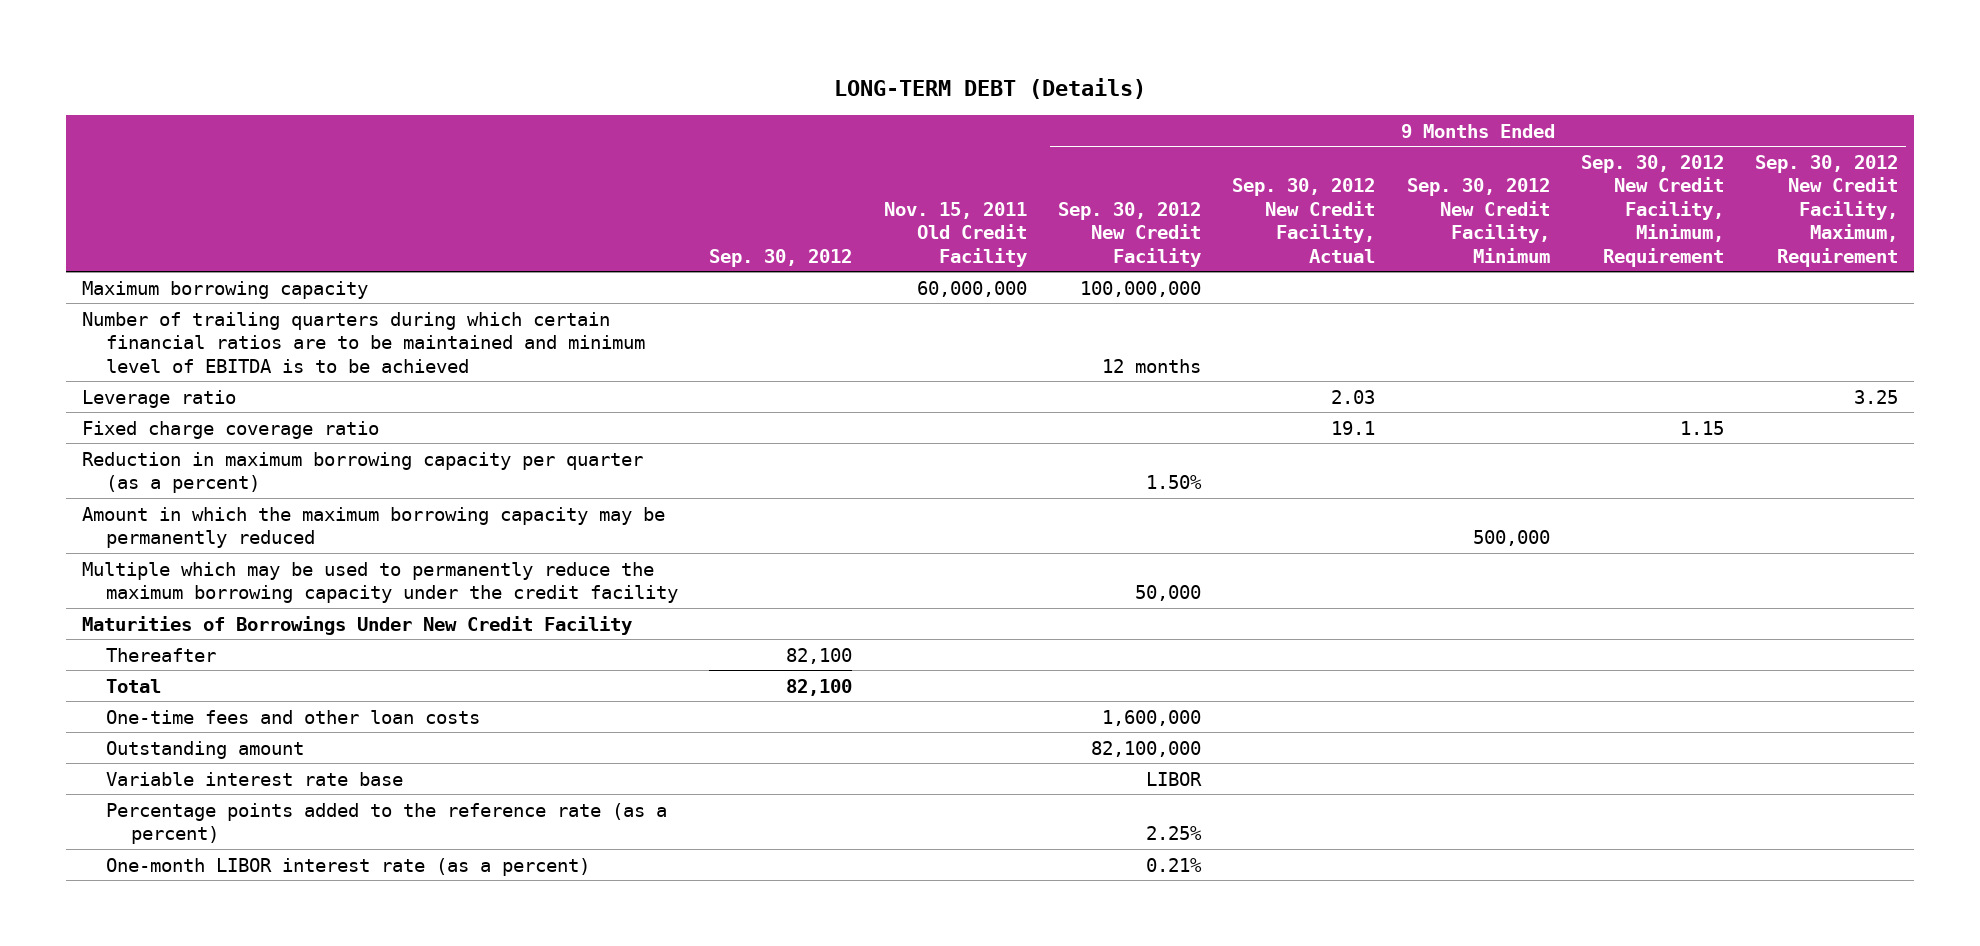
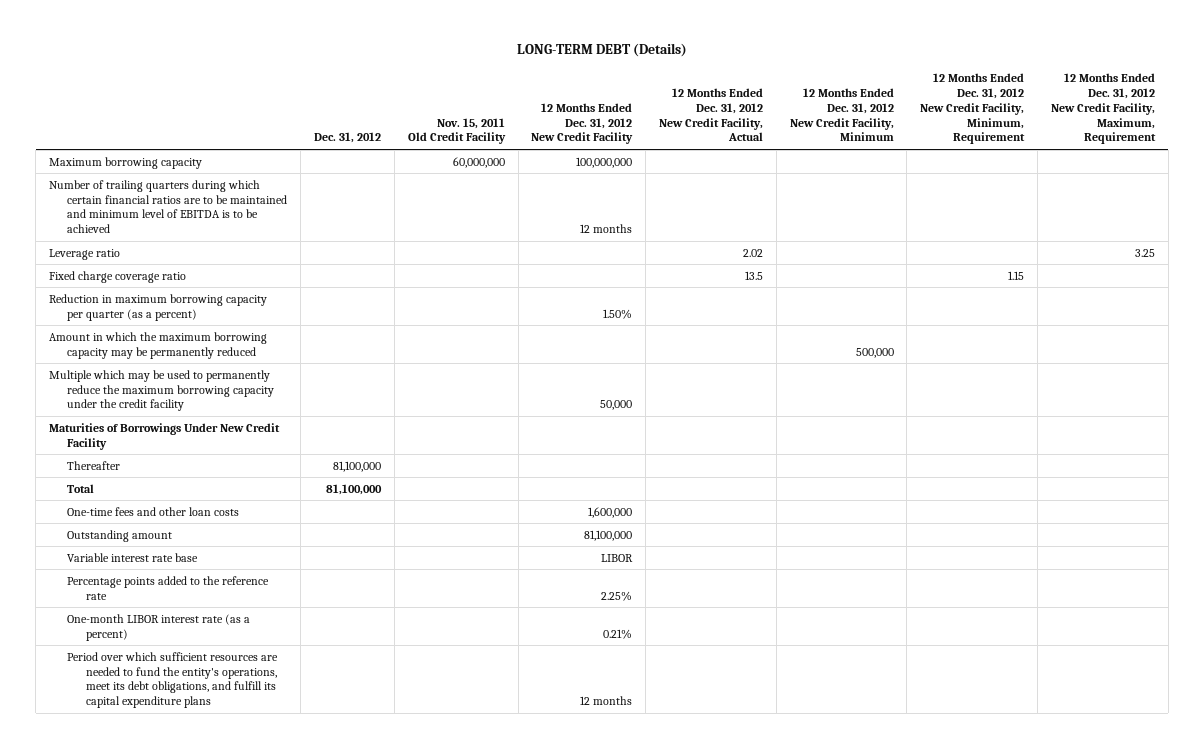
- | Sep. 30, 2012 | Nov. 15, 2011 Old Credit Facility | 9 Months Ended Sep. 30, 2012 New Credit Facility | 9 Months Ended Sep. 30, 2012 New Credit Facility, Actual | 9 Months Ended Sep. 30, 2012 New Credit Facility, Minimum | 9 Months Ended Sep. 30, 2012 New Credit Facility, Minimum, Requirement | 9 Months Ended Sep. 30, 2012 New Credit Facility, Maximum, Requirement
+ | Dec. 31, 2012 | Nov. 15, 2011 Old Credit Facility | 12 Months Ended Dec. 31, 2012 New Credit Facility | 12 Months Ended Dec. 31, 2012 New Credit Facility, Actual | 12 Months Ended Dec. 31, 2012 New Credit Facility, Minimum | 12 Months Ended Dec. 31, 2012 New Credit Facility, Minimum, Requirement | 12 Months Ended Dec. 31, 2012 New Credit Facility, Maximum, Requirement
- Percentage points added to the reference rate (as a percent) | | | 2.25% | | | |
+ Percentage points added to the reference rate | | | 2.25% | | | |
+ Period over which sufficient resources are needed to fund the entity's operations, meet its debt obligations, and fulfill its capital expenditure plans | | | 12 months | | | |

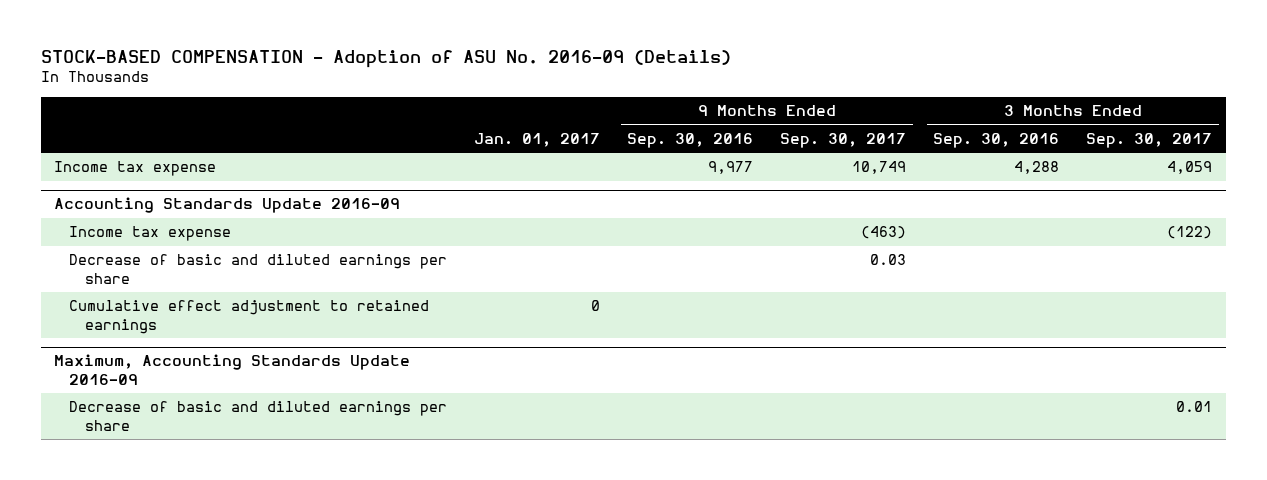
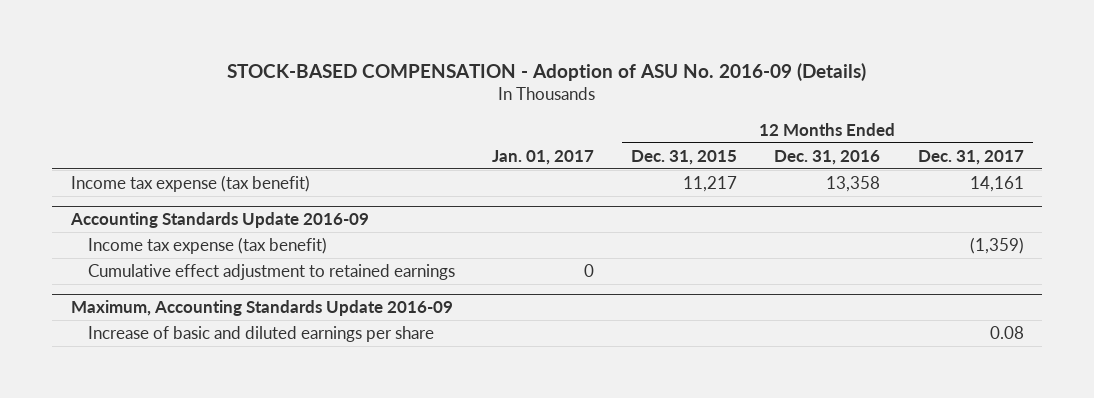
- | Jan. 01, 2017 | 9 Months Ended Sep. 30, 2016 | 9 Months Ended Sep. 30, 2017 | 3 Months Ended Sep. 30, 2016 | 3 Months Ended Sep. 30, 2017
+ | Jan. 01, 2017 | 12 Months Ended Dec. 31, 2015 | 12 Months Ended Dec. 31, 2016 | 12 Months Ended Dec. 31, 2017
- Income tax expense | | 9,977 | 10,749 | 4,288 | 4,059
+ Income tax expense (tax benefit) | | 11,217 | 13,358 | 14,161
@ Accounting Standards Update 2016-09
- Income tax expense | | | (463) | | (122)
- Decrease of basic and diluted earnings per share | | | 0.03 | |
+ Income tax expense (tax benefit) | | | | (1,359)
@ Maximum, Accounting Standards Update 2016-09
- Decrease of basic and diluted earnings per share | | | | | 0.01
+ Increase of basic and diluted earnings per share | | | | 0.08

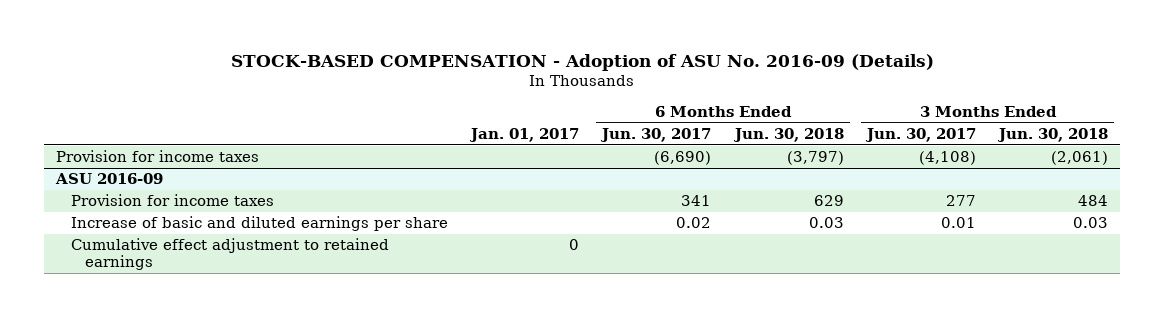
- | Jan. 01, 2017 | 12 Months Ended Dec. 31, 2015 | 12 Months Ended Dec. 31, 2016 | 12 Months Ended Dec. 31, 2017
+ | Jan. 01, 2017 | 6 Months Ended Jun. 30, 2017 | 6 Months Ended Jun. 30, 2018 | 3 Months Ended Jun. 30, 2017 | 3 Months Ended Jun. 30, 2018
- Income tax expense (tax benefit) | | 11,217 | 13,358 | 14,161
- Accounting Standards Update 2016-09
- Income tax expense (tax benefit) | | | | (1,359)
+ Provision for income taxes | | (6,690) | (3,797) | (4,108) | (2,061)
+ ASU 2016-09
+ Provision for income taxes | | 341 | 629 | 277 | 484
+ Increase of basic and diluted earnings per share | | 0.02 | 0.03 | 0.01 | 0.03
- Maximum, Accounting Standards Update 2016-09
- Increase of basic and diluted earnings per share | | | | 0.08

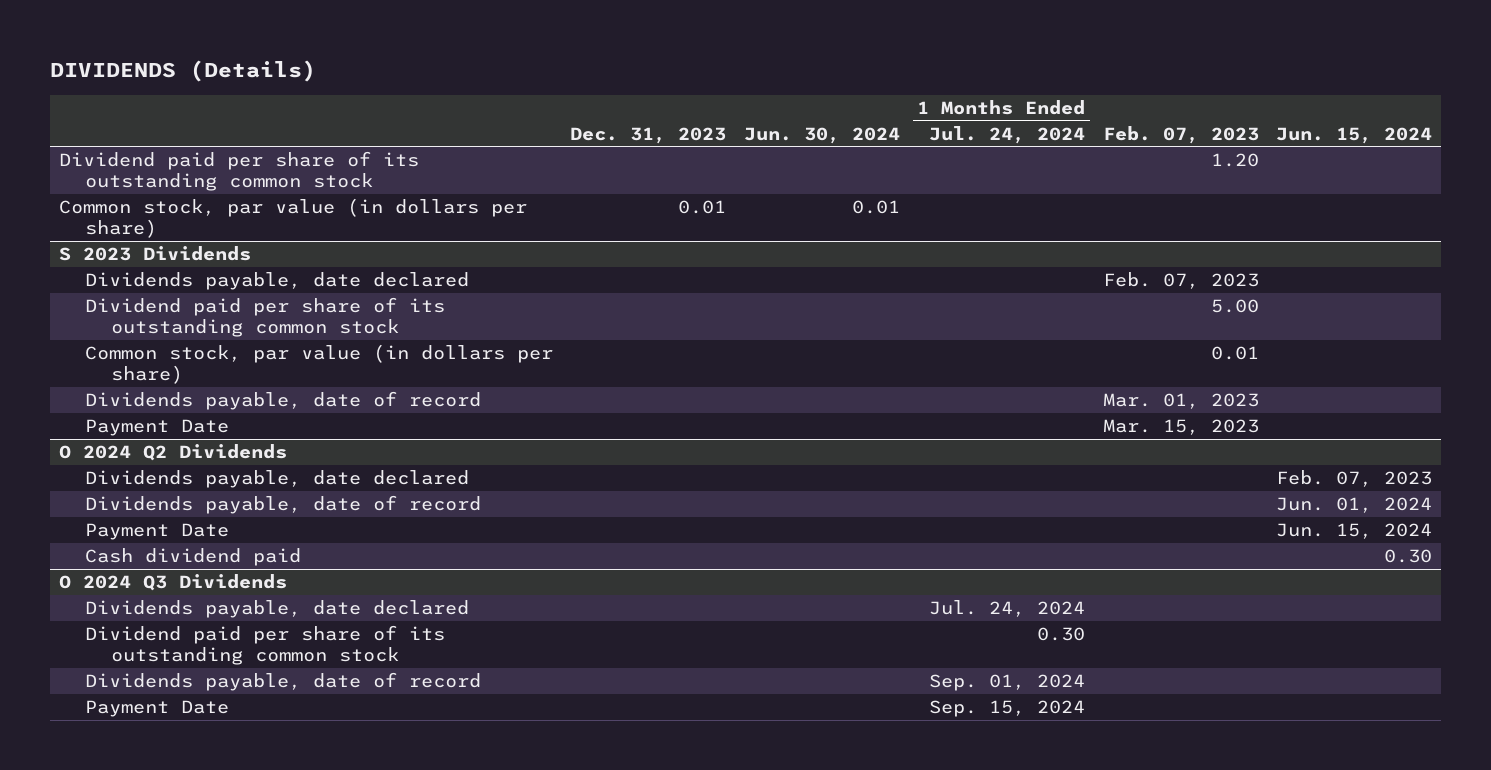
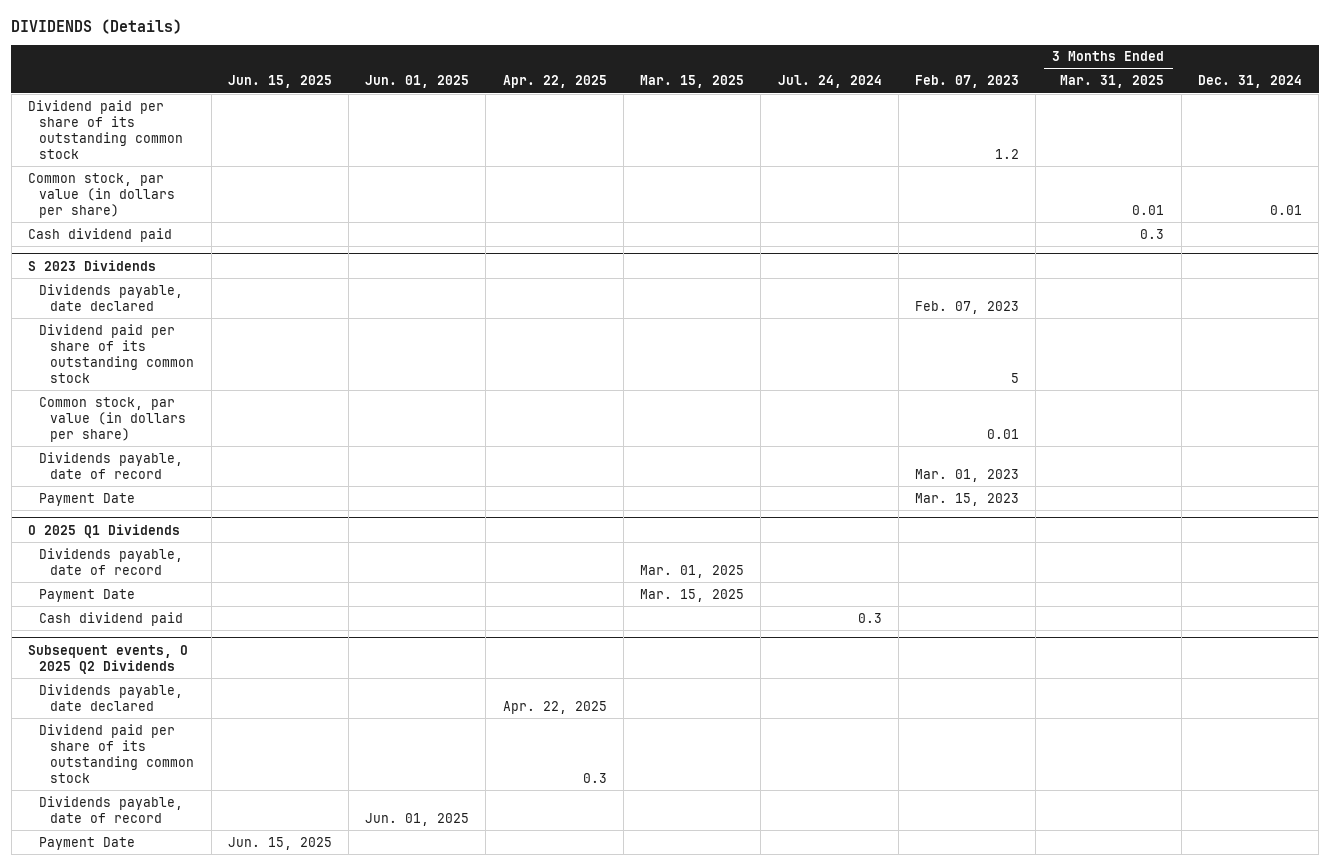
- | Dec. 31, 2023 | Jun. 30, 2024 | 1 Months Ended Jul. 24, 2024 | Feb. 07, 2023 | Jun. 15, 2024
+ | Jun. 15, 2025 | Jun. 01, 2025 | Apr. 22, 2025 | Mar. 15, 2025 | Jul. 24, 2024 | Feb. 07, 2023 | 3 Months Ended Mar. 31, 2025 | Dec. 31, 2024
- Dividend paid per share of its outstanding common stock | | | | 1.20 |
+ Dividend paid per share of its outstanding common stock | | | | | | 1.2 | |
+ Cash dividend paid | | | | | | | 0.3 |
@ S 2023 Dividends
- Dividend paid per share of its outstanding common stock | | | | 5.00 |
+ Dividend paid per share of its outstanding common stock | | | | | | 5 | |
- O 2024 Q2 Dividends
- Dividends payable, date declared | | | | | Feb. 07, 2023
- Dividends payable, date of record | | | | | Jun. 01, 2024
- Payment Date | | | | | Jun. 15, 2024
- Cash dividend paid | | | | | 0.30
- O 2024 Q3 Dividends
- Dividends payable, date declared | | | Jul. 24, 2024 | |
- Dividend paid per share of its outstanding common stock | | | 0.30 | |
- Dividends payable, date of record | | | Sep. 01, 2024 | |
- Payment Date | | | Sep. 15, 2024 | |
+ O 2025 Q1 Dividends
+ Dividends payable, date of record | | | | Mar. 01, 2025 | | | |
+ Payment Date | | | | Mar. 15, 2025 | | | |
+ Cash dividend paid | | | | | 0.3 | | |
+ Subsequent events, O 2025 Q2 Dividends
+ Dividends payable, date declared | | | Apr. 22, 2025 | | | | |
+ Dividend paid per share of its outstanding common stock | | | 0.3 | | | | |
+ Dividends payable, date of record | | Jun. 01, 2025 | | | | | |
+ Payment Date | Jun. 15, 2025 | | | | | | |

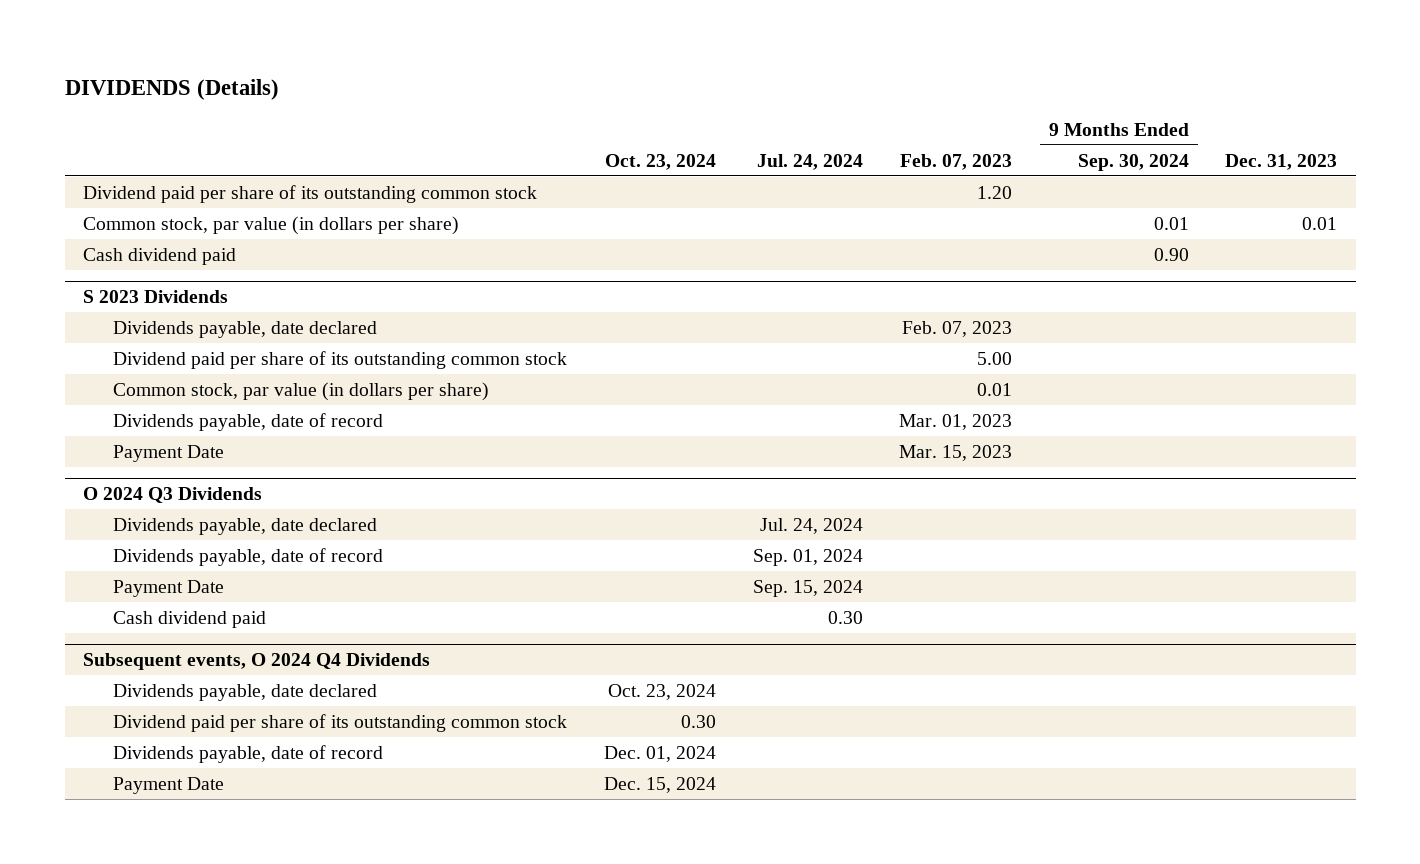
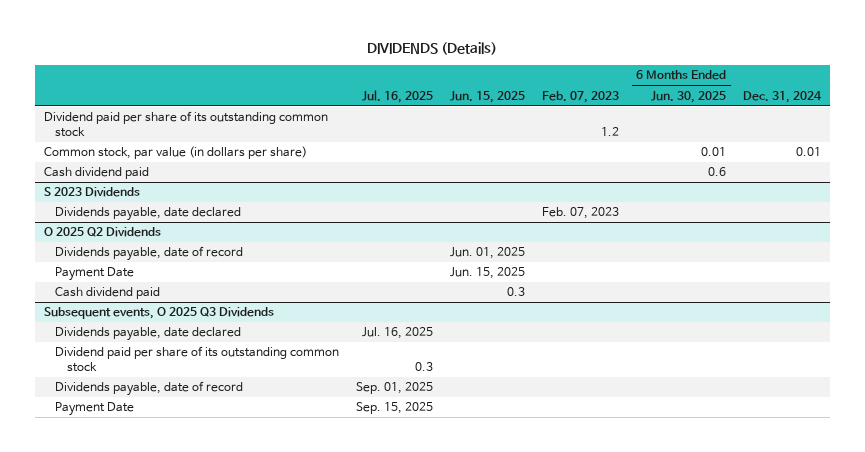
- | Oct. 23, 2024 | Jul. 24, 2024 | Feb. 07, 2023 | 9 Months Ended Sep. 30, 2024 | Dec. 31, 2023
+ | Jul. 16, 2025 | Jun. 15, 2025 | Feb. 07, 2023 | 6 Months Ended Jun. 30, 2025 | Dec. 31, 2024
- Dividend paid per share of its outstanding common stock | | | 1.20 | |
+ Dividend paid per share of its outstanding common stock | | | 1.2 | |
@ S 2023 Dividends
- Dividend paid per share of its outstanding common stock | | | 5.00 | |
- Common stock, par value (in dollars per share) | | | 0.01 | |
- Dividends payable, date of record | | | Mar. 01, 2023 | |
- Payment Date | | | Mar. 15, 2023 | |
- O 2024 Q3 Dividends
- Dividends payable, date declared | | Jul. 24, 2024 | | |
- Dividends payable, date of record | | Sep. 01, 2024 | | |
- Payment Date | | Sep. 15, 2024 | | |
- Cash dividend paid | | 0.30 | | |
- Subsequent events, O 2024 Q4 Dividends
+ O 2025 Q2 Dividends
+ Dividends payable, date of record | | Jun. 01, 2025 | | |
+ Payment Date | | Jun. 15, 2025 | | |
+ Cash dividend paid | | 0.3 | | |
+ Subsequent events, O 2025 Q3 Dividends

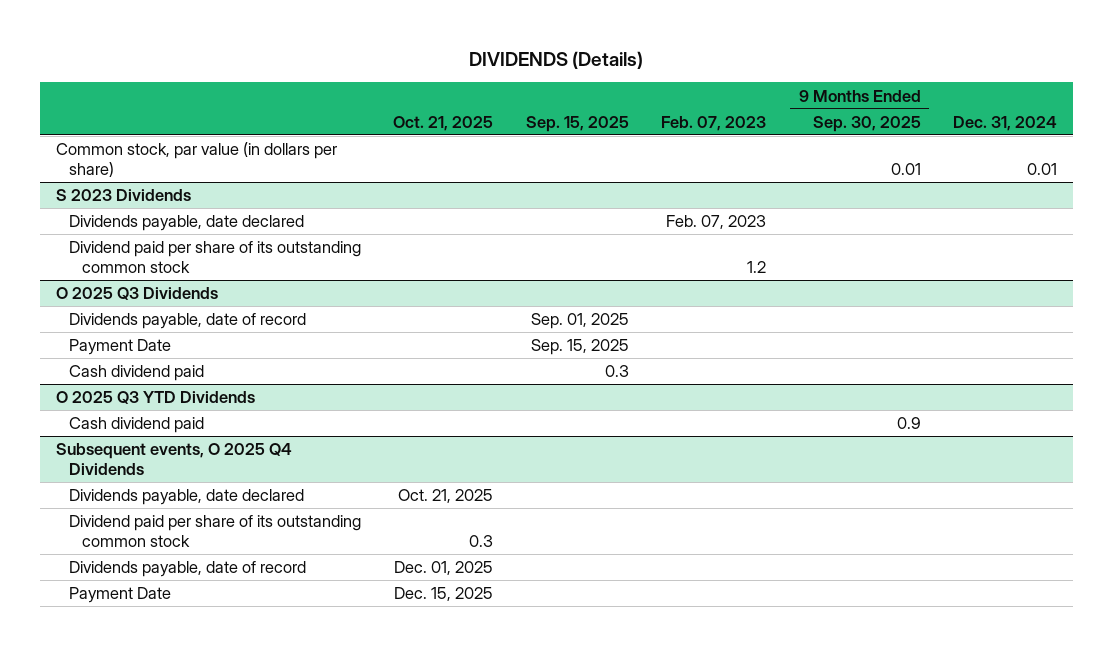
- | Jul. 16, 2025 | Jun. 15, 2025 | Feb. 07, 2023 | 6 Months Ended Jun. 30, 2025 | Dec. 31, 2024
+ | Oct. 21, 2025 | Sep. 15, 2025 | Feb. 07, 2023 | 9 Months Ended Sep. 30, 2025 | Dec. 31, 2024
- Dividend paid per share of its outstanding common stock | | | 1.2 | |
- Cash dividend paid | | | | 0.6 |
- O 2025 Q2 Dividends
- Dividends payable, date of record | | Jun. 01, 2025 | | |
- Payment Date | | Jun. 15, 2025 | | |
- Cash dividend paid | | 0.3 | | |
- Subsequent events, O 2025 Q3 Dividends
@ S 2023 Dividends
+ Dividend paid per share of its outstanding common stock | | | 1.2 | |
+ O 2025 Q3 Dividends
+ Dividends payable, date of record | | Sep. 01, 2025 | | |
+ Payment Date | | Sep. 15, 2025 | | |
+ Cash dividend paid | | 0.3 | | |
+ O 2025 Q3 YTD Dividends
+ Cash dividend paid | | | | 0.9 |
+ Subsequent events, O 2025 Q4 Dividends

